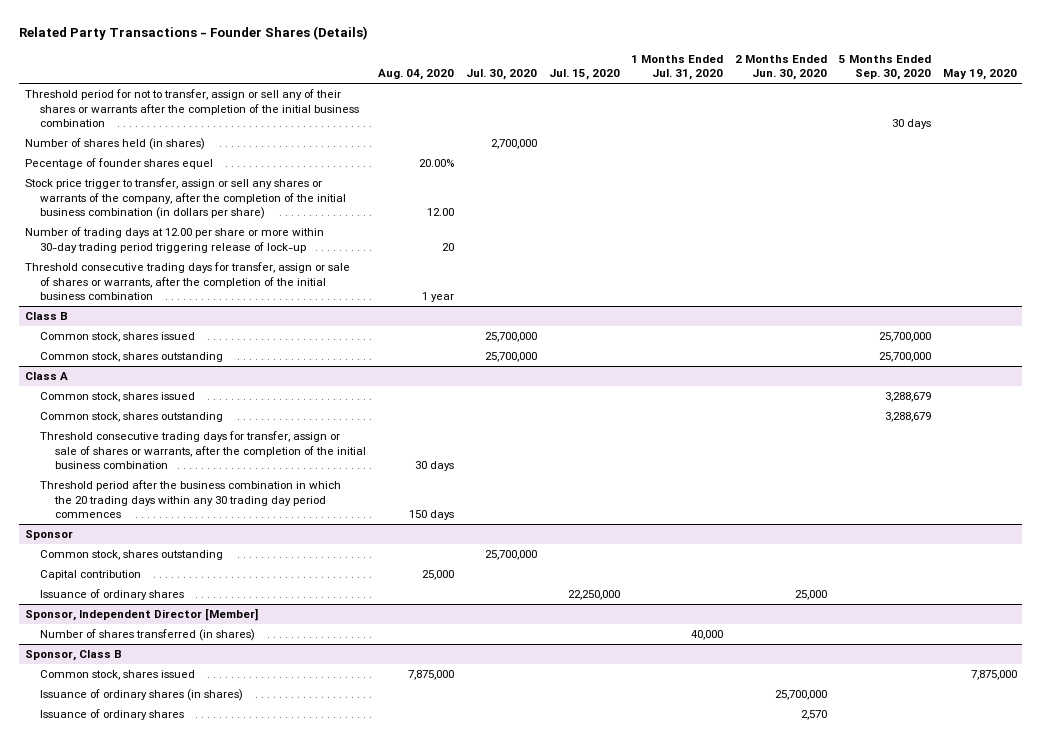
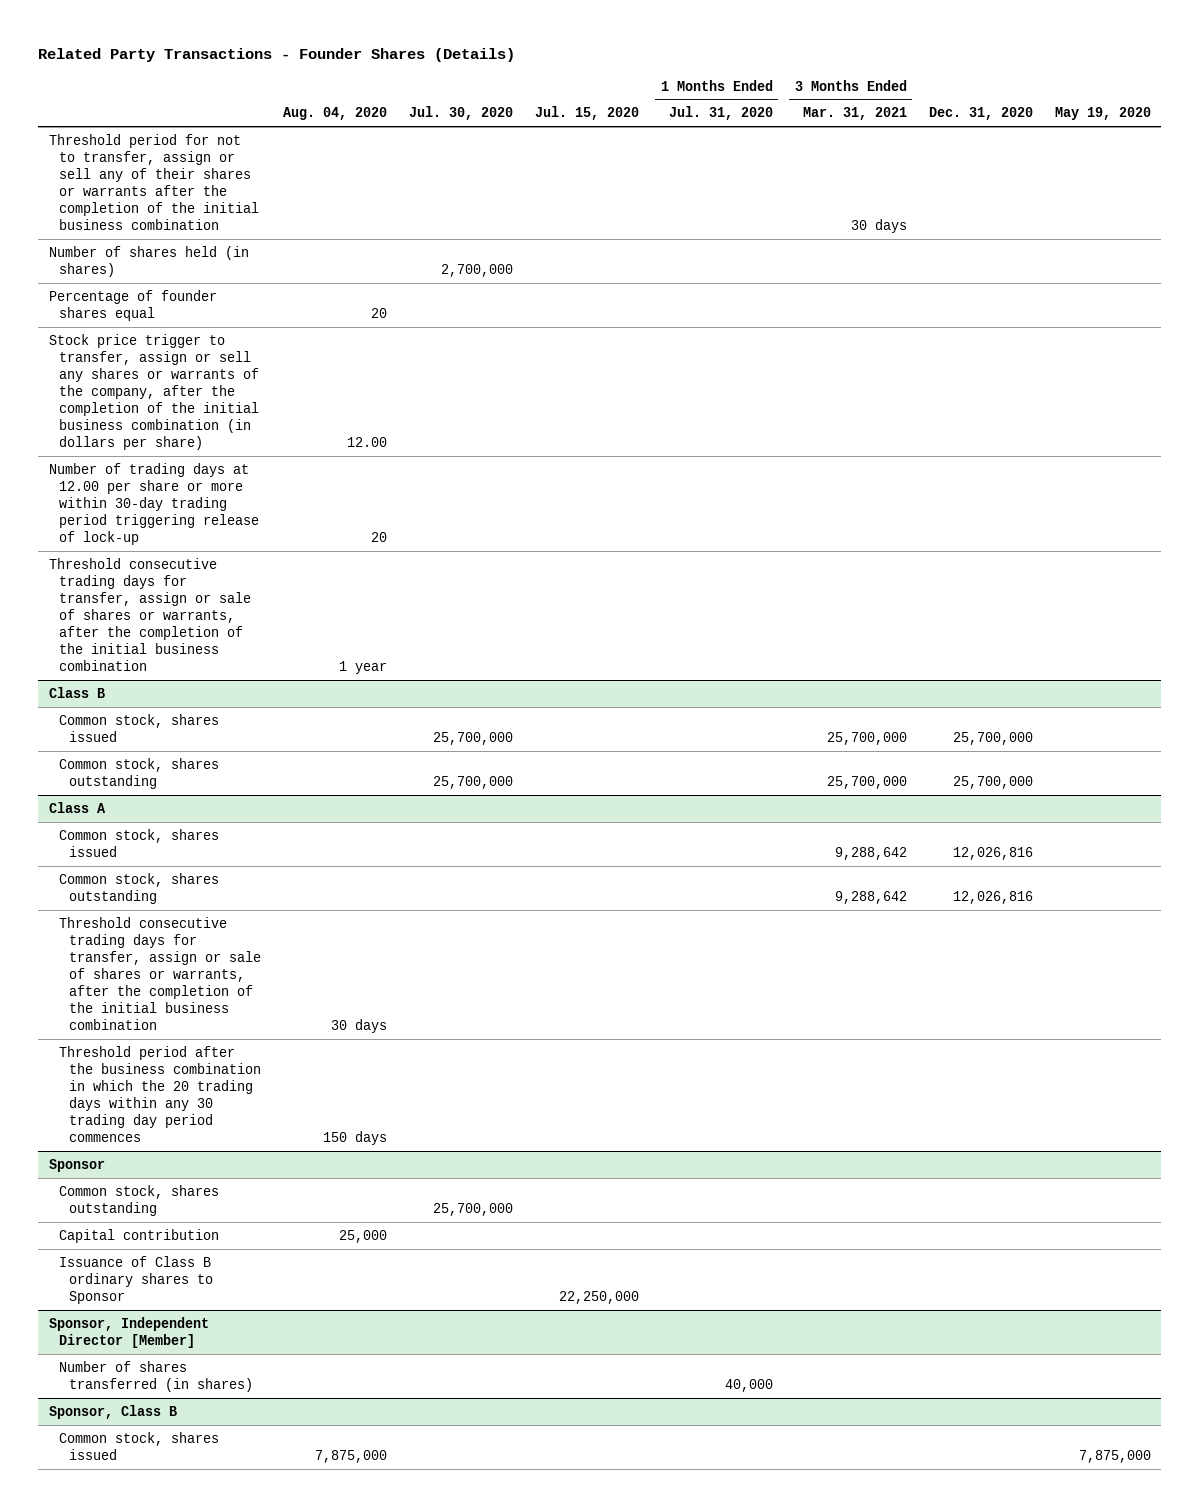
- | Aug. 04, 2020 | Jul. 30, 2020 | Jul. 15, 2020 | 1 Months Ended Jul. 31, 2020 | 2 Months Ended Jun. 30, 2020 | 5 Months Ended Sep. 30, 2020 | May 19, 2020
+ | Aug. 04, 2020 | Jul. 30, 2020 | Jul. 15, 2020 | 1 Months Ended Jul. 31, 2020 | 3 Months Ended Mar. 31, 2021 | Dec. 31, 2020 | May 19, 2020
- Pecentage of founder shares equel | 20.00% | | | | | |
+ Percentage of founder shares equal | 20 | | | | | |
@ Sponsor
- Issuance of ordinary shares | | | 22,250,000 | | 25,000 | |
+ Issuance of Class B ordinary shares to Sponsor | | | 22,250,000 | | | |
@ Sponsor, Class B
- Issuance of ordinary shares (in shares) | | | | | 25,700,000 | |
- Issuance of ordinary shares | | | | | 2,570 | |

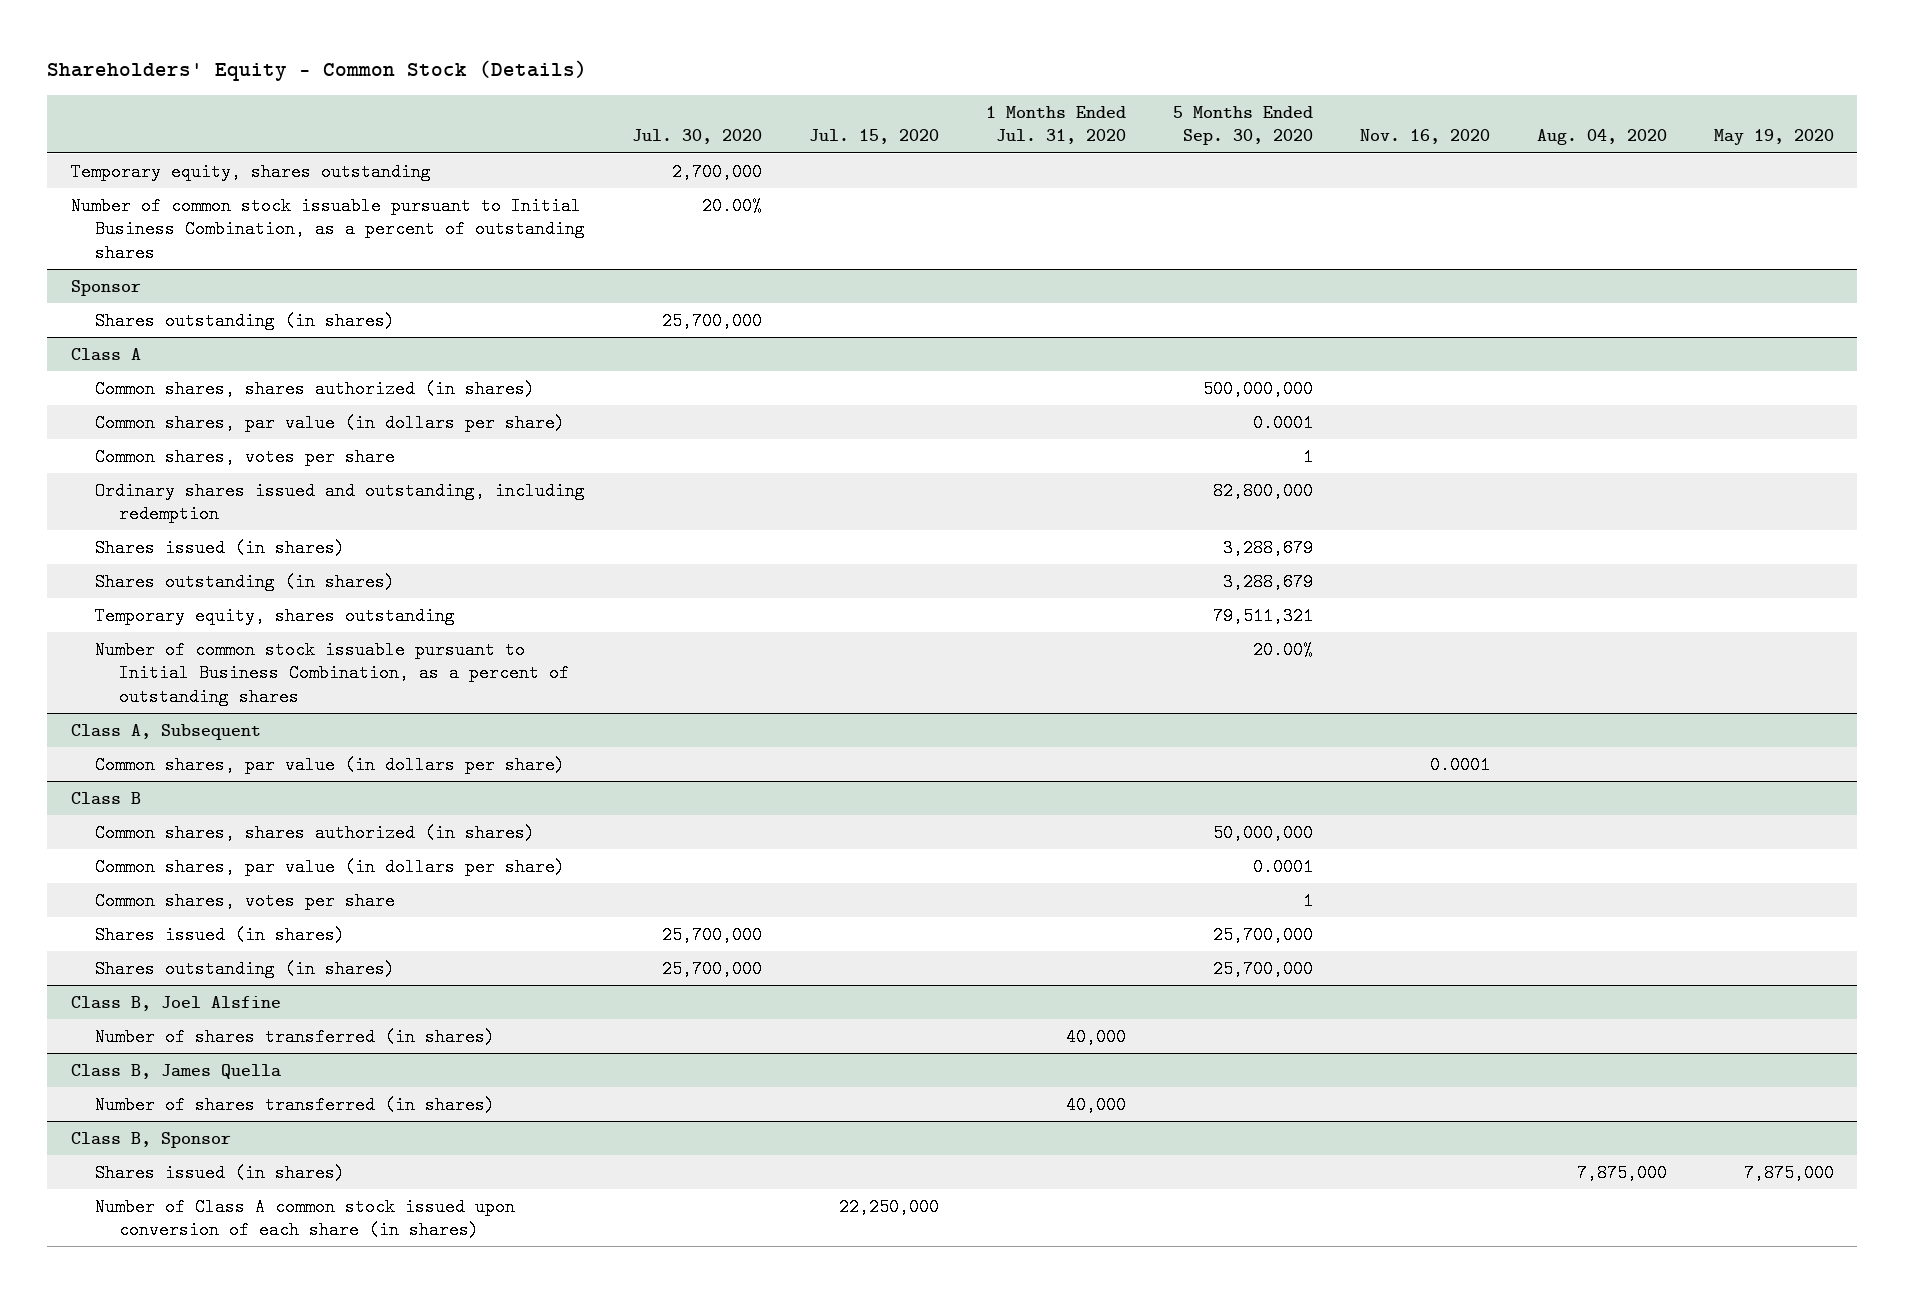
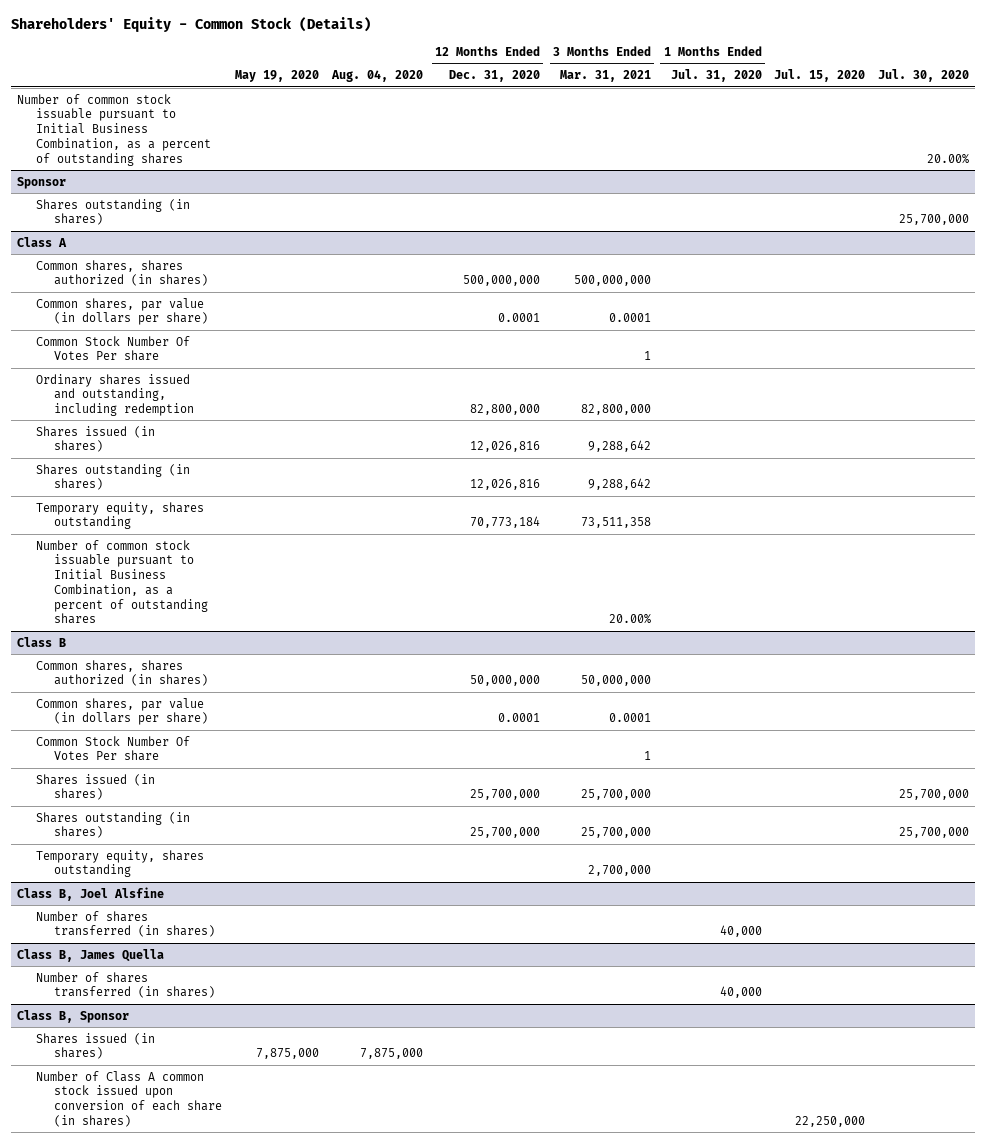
- | Jul. 30, 2020 | Jul. 15, 2020 | 1 Months Ended Jul. 31, 2020 | 5 Months Ended Sep. 30, 2020 | Nov. 16, 2020 | Aug. 04, 2020 | May 19, 2020
+ | May 19, 2020 | Aug. 04, 2020 | 12 Months Ended Dec. 31, 2020 | 3 Months Ended Mar. 31, 2021 | 1 Months Ended Jul. 31, 2020 | Jul. 15, 2020 | Jul. 30, 2020
- Temporary equity, shares outstanding | 2,700,000 | | | | | |
@ Class A
- Common shares, votes per share | | | | 1 | | |
+ Common Stock Number Of Votes Per share | | | | 1 | | |
- Class A, Subsequent
- Common shares, par value (in dollars per share) | | | | | 0.0001 | |
@ Class B
- Common shares, votes per share | | | | 1 | | |
+ Common Stock Number Of Votes Per share | | | | 1 | | |
+ Temporary equity, shares outstanding | | | | 2,700,000 | | |

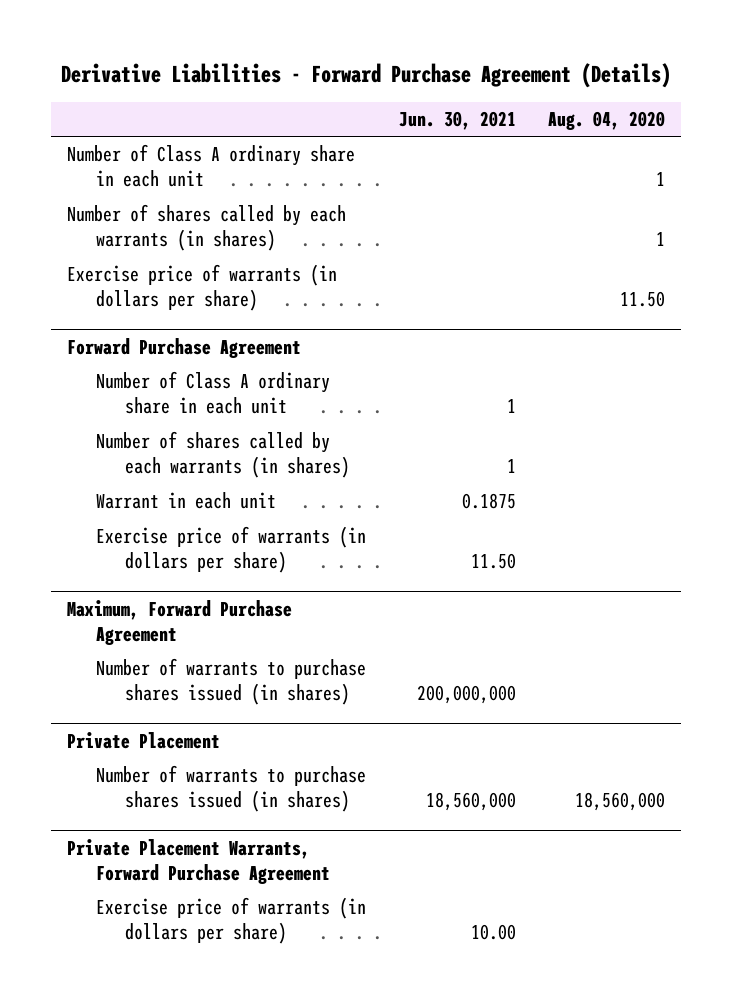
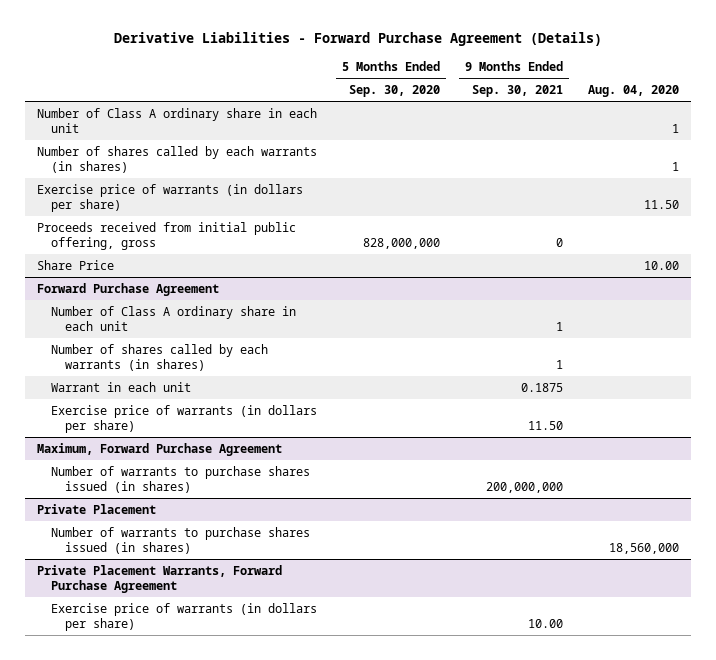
- | Jun. 30, 2021 | Aug. 04, 2020
+ | 5 Months Ended Sep. 30, 2020 | 9 Months Ended Sep. 30, 2021 | Aug. 04, 2020
+ Proceeds received from initial public offering, gross | 828,000,000 | 0 |
+ Share Price | | | 10.00

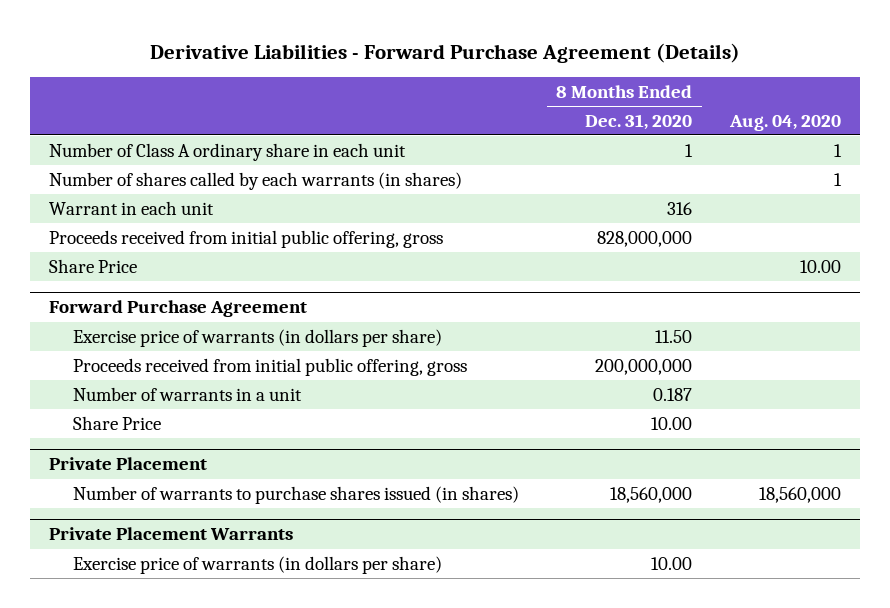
- | 5 Months Ended Sep. 30, 2020 | 9 Months Ended Sep. 30, 2021 | Aug. 04, 2020
+ | 8 Months Ended Dec. 31, 2020 | Aug. 04, 2020
- Exercise price of warrants (in dollars per share) | | | 11.50
+ Warrant in each unit | 316 |
@ Forward Purchase Agreement
- Number of Class A ordinary share in each unit | | 1 |
- Number of shares called by each warrants (in shares) | | 1 |
- Warrant in each unit | | 0.1875 |
- Maximum, Forward Purchase Agreement
- Number of warrants to purchase shares issued (in shares) | | 200,000,000 |
@ Forward Purchase Agreement
+ Proceeds received from initial public offering, gross | 200,000,000 |
+ Number of warrants in a unit | 0.187 |
+ Share Price | 10.00 |
- Private Placement Warrants, Forward Purchase Agreement
+ Private Placement Warrants

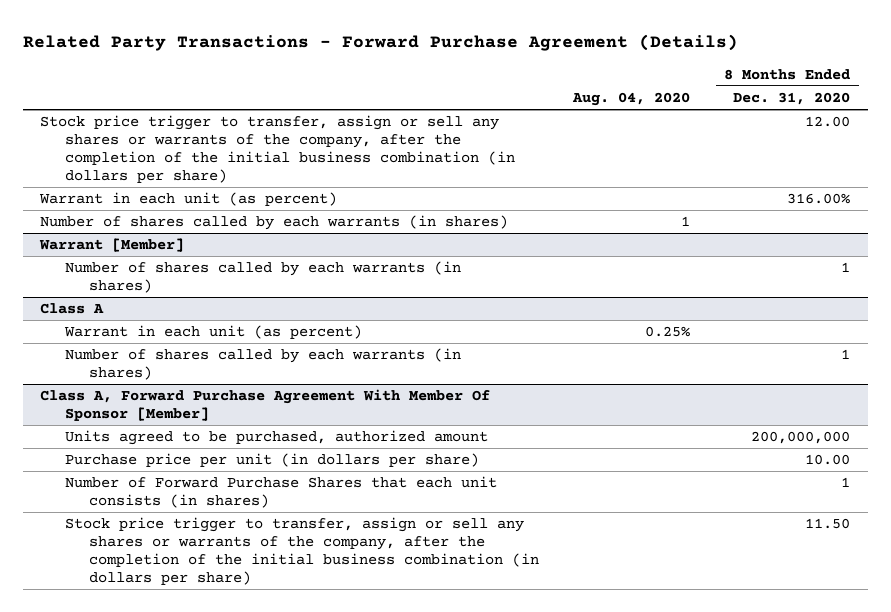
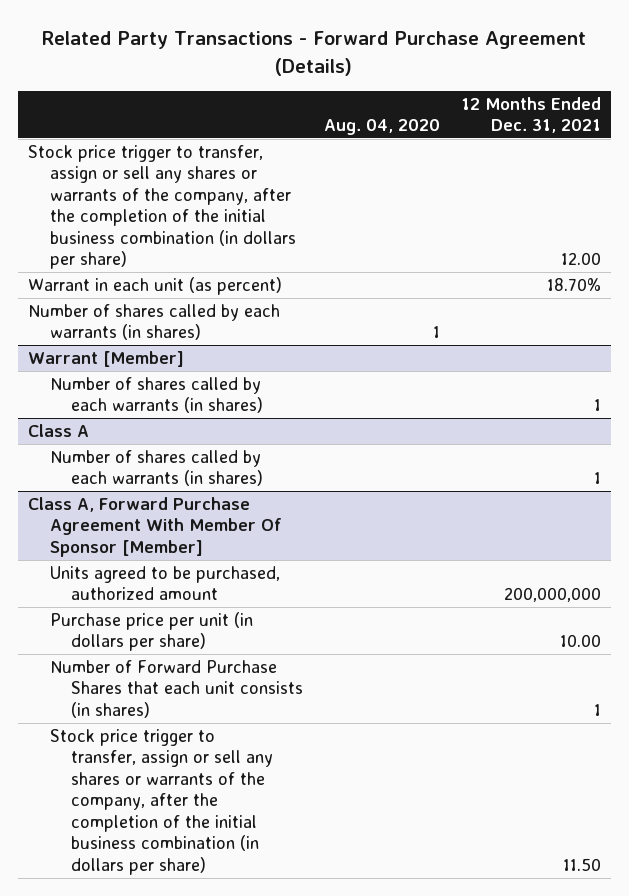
- | Aug. 04, 2020 | 8 Months Ended Dec. 31, 2020
+ | Aug. 04, 2020 | 12 Months Ended Dec. 31, 2021
@ Class A
- Warrant in each unit (as percent) | 0.25% |

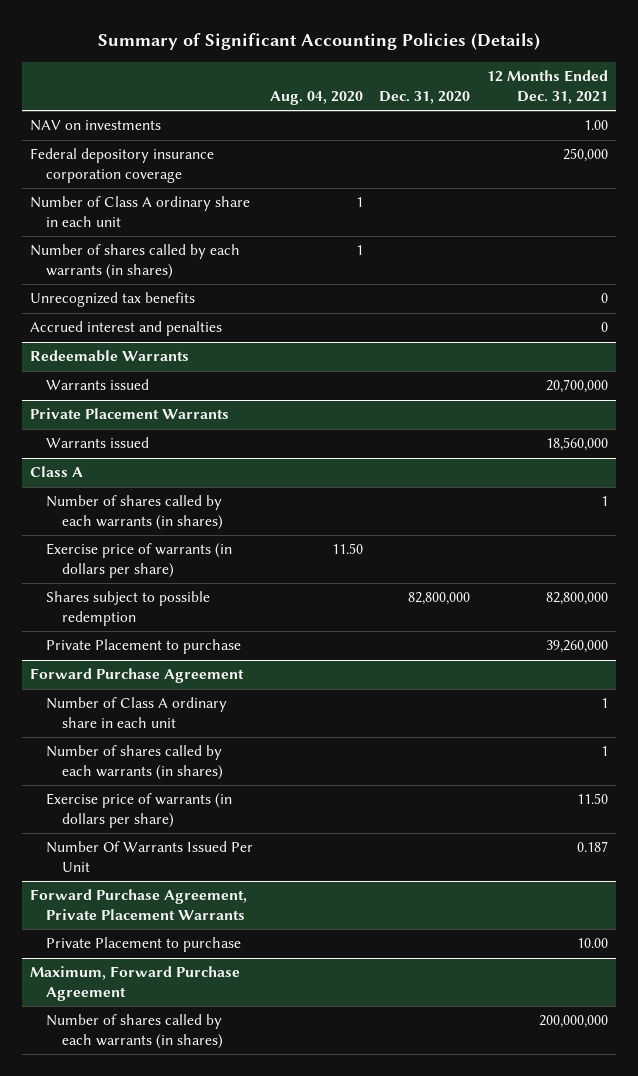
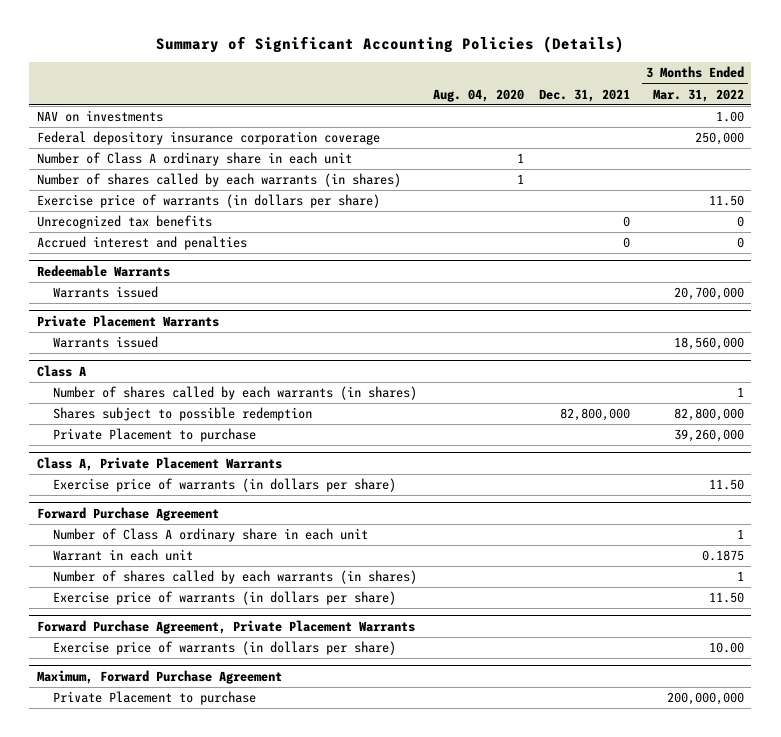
- | Aug. 04, 2020 | Dec. 31, 2020 | 12 Months Ended Dec. 31, 2021
+ | Aug. 04, 2020 | Dec. 31, 2021 | 3 Months Ended Mar. 31, 2022
+ Exercise price of warrants (in dollars per share) | | | 11.50
@ Class A
- Exercise price of warrants (in dollars per share) | 11.50 | |
+ Class A, Private Placement Warrants
+ Exercise price of warrants (in dollars per share) | | | 11.50
@ Forward Purchase Agreement
+ Warrant in each unit | | | 0.1875
- Number Of Warrants Issued Per Unit | | | 0.187
@ Forward Purchase Agreement, Private Placement Warrants
- Private Placement to purchase | | | 10.00
+ Exercise price of warrants (in dollars per share) | | | 10.00
@ Maximum, Forward Purchase Agreement
- Number of shares called by each warrants (in shares) | | | 200,000,000
+ Private Placement to purchase | | | 200,000,000

